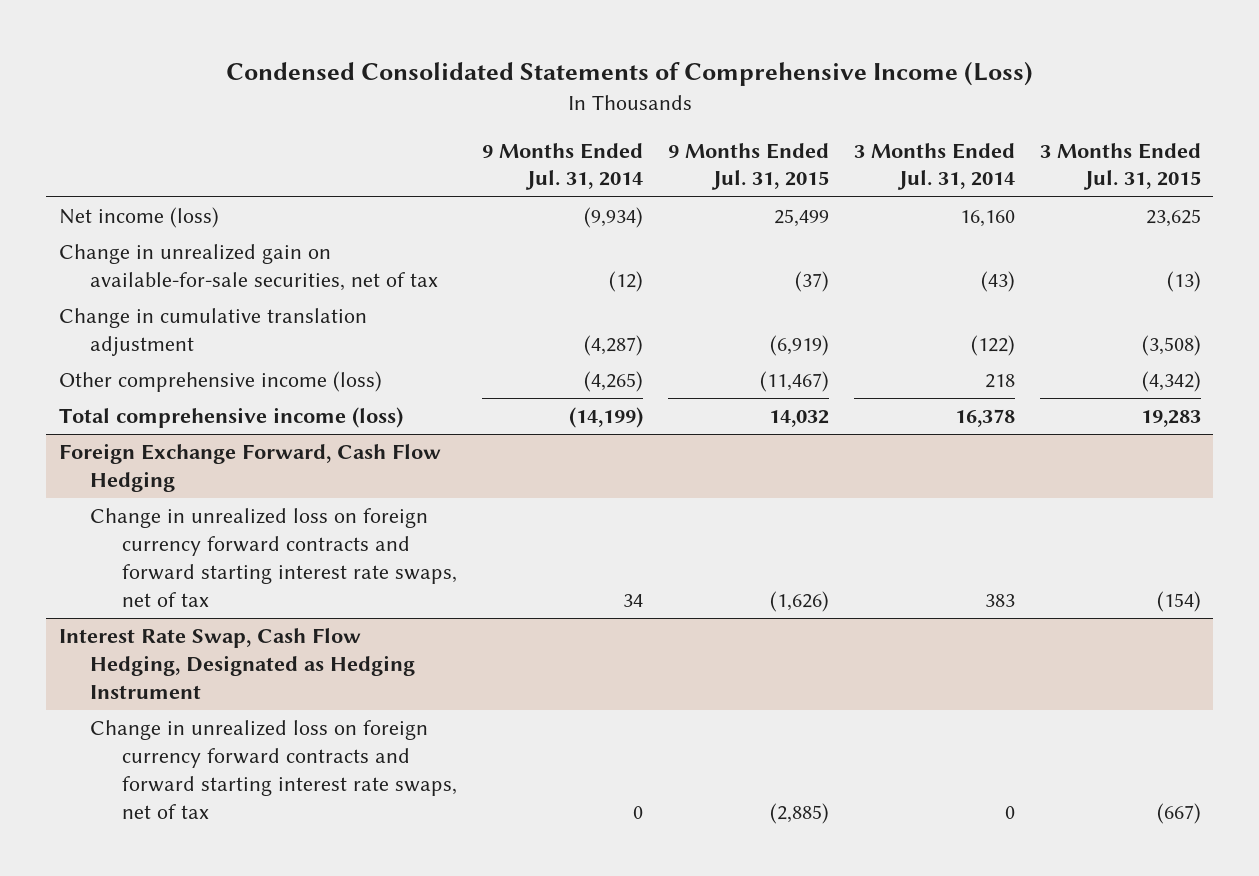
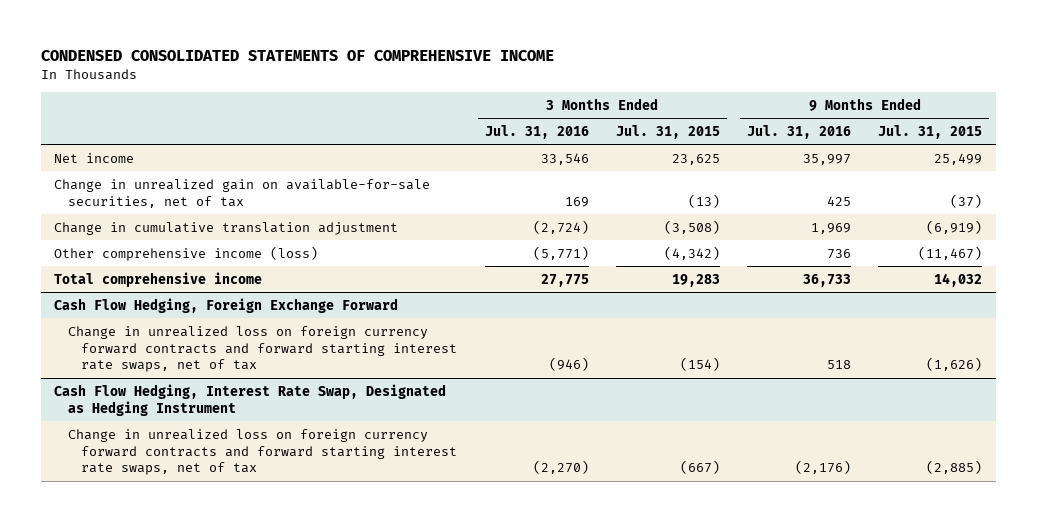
- Condensed Consolidated Statements of Comprehensive Income (Loss)
+ CONDENSED CONSOLIDATED STATEMENTS OF COMPREHENSIVE INCOME
- | 9 Months Ended Jul. 31, 2014 | 9 Months Ended Jul. 31, 2015 | 3 Months Ended Jul. 31, 2014 | 3 Months Ended Jul. 31, 2015
+ | 3 Months Ended Jul. 31, 2016 | 3 Months Ended Jul. 31, 2015 | 9 Months Ended Jul. 31, 2016 | 9 Months Ended Jul. 31, 2015
- Net income (loss) | (9,934) | 25,499 | 16,160 | 23,625
+ Net income | 33,546 | 23,625 | 35,997 | 25,499
- Total comprehensive income (loss) | (14,199) | 14,032 | 16,378 | 19,283
- Foreign Exchange Forward, Cash Flow Hedging
+ Total comprehensive income | 27,775 | 19,283 | 36,733 | 14,032
+ Cash Flow Hedging, Foreign Exchange Forward
- Interest Rate Swap, Cash Flow Hedging, Designated as Hedging Instrument
+ Cash Flow Hedging, Interest Rate Swap, Designated as Hedging Instrument

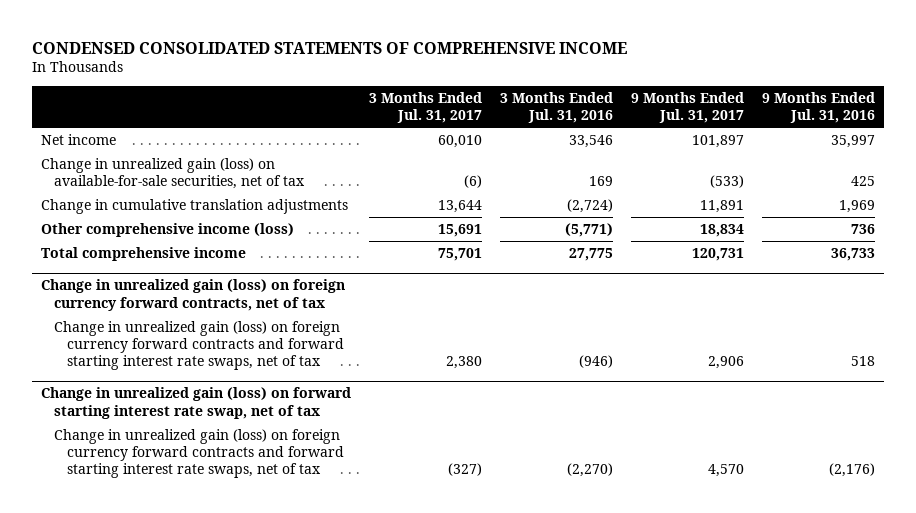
- | 3 Months Ended Jul. 31, 2016 | 3 Months Ended Jul. 31, 2015 | 9 Months Ended Jul. 31, 2016 | 9 Months Ended Jul. 31, 2015
+ | 3 Months Ended Jul. 31, 2017 | 3 Months Ended Jul. 31, 2016 | 9 Months Ended Jul. 31, 2017 | 9 Months Ended Jul. 31, 2016
- Change in unrealized gain on available-for-sale securities, net of tax | 169 | (13) | 425 | (37)
- Change in cumulative translation adjustment | (2,724) | (3,508) | 1,969 | (6,919)
+ Change in unrealized gain (loss) on available-for-sale securities, net of tax | (6) | 169 | (533) | 425
+ Change in cumulative translation adjustments | 13,644 | (2,724) | 11,891 | 1,969
- Cash Flow Hedging, Foreign Exchange Forward
- Change in unrealized loss on foreign currency forward contracts and forward starting interest rate swaps, net of tax | (946) | (154) | 518 | (1,626)
- Cash Flow Hedging, Interest Rate Swap, Designated as Hedging Instrument
- Change in unrealized loss on foreign currency forward contracts and forward starting interest rate swaps, net of tax | (2,270) | (667) | (2,176) | (2,885)
+ Change in unrealized gain (loss) on foreign currency forward contracts, net of tax
+ Change in unrealized gain (loss) on foreign currency forward contracts and forward starting interest rate swaps, net of tax | 2,380 | (946) | 2,906 | 518
+ Change in unrealized gain (loss) on forward starting interest rate swap, net of tax
+ Change in unrealized gain (loss) on foreign currency forward contracts and forward starting interest rate swaps, net of tax | (327) | (2,270) | 4,570 | (2,176)

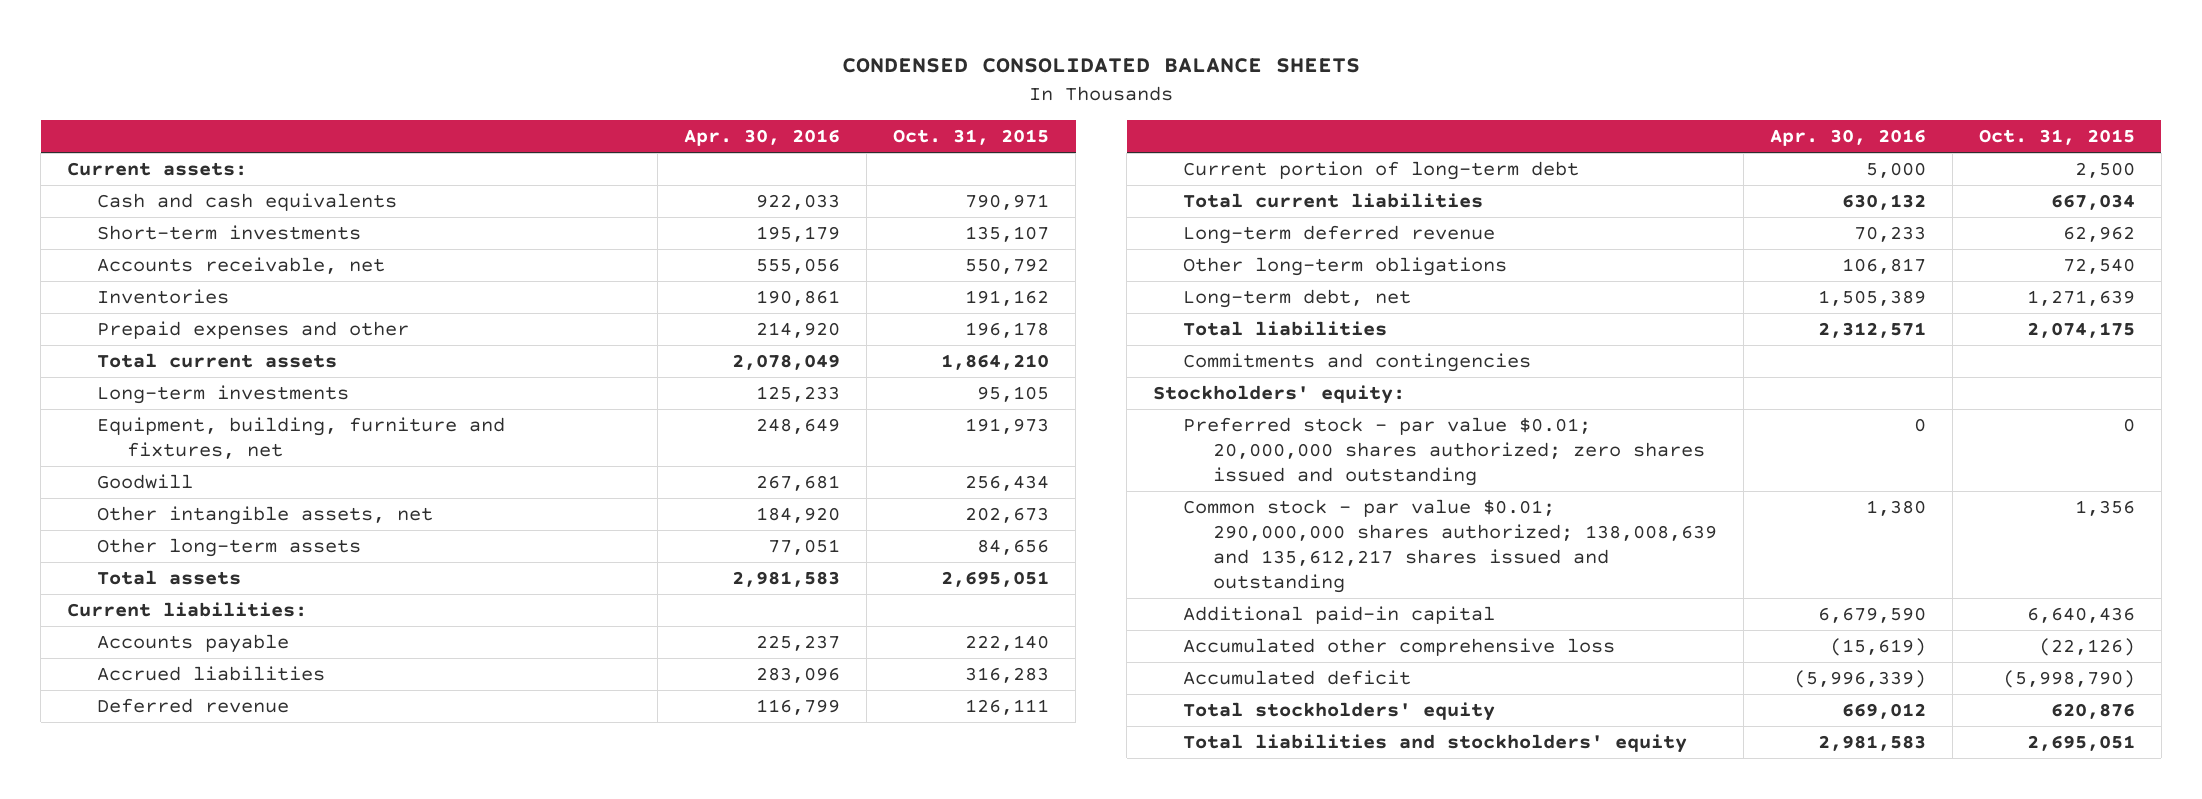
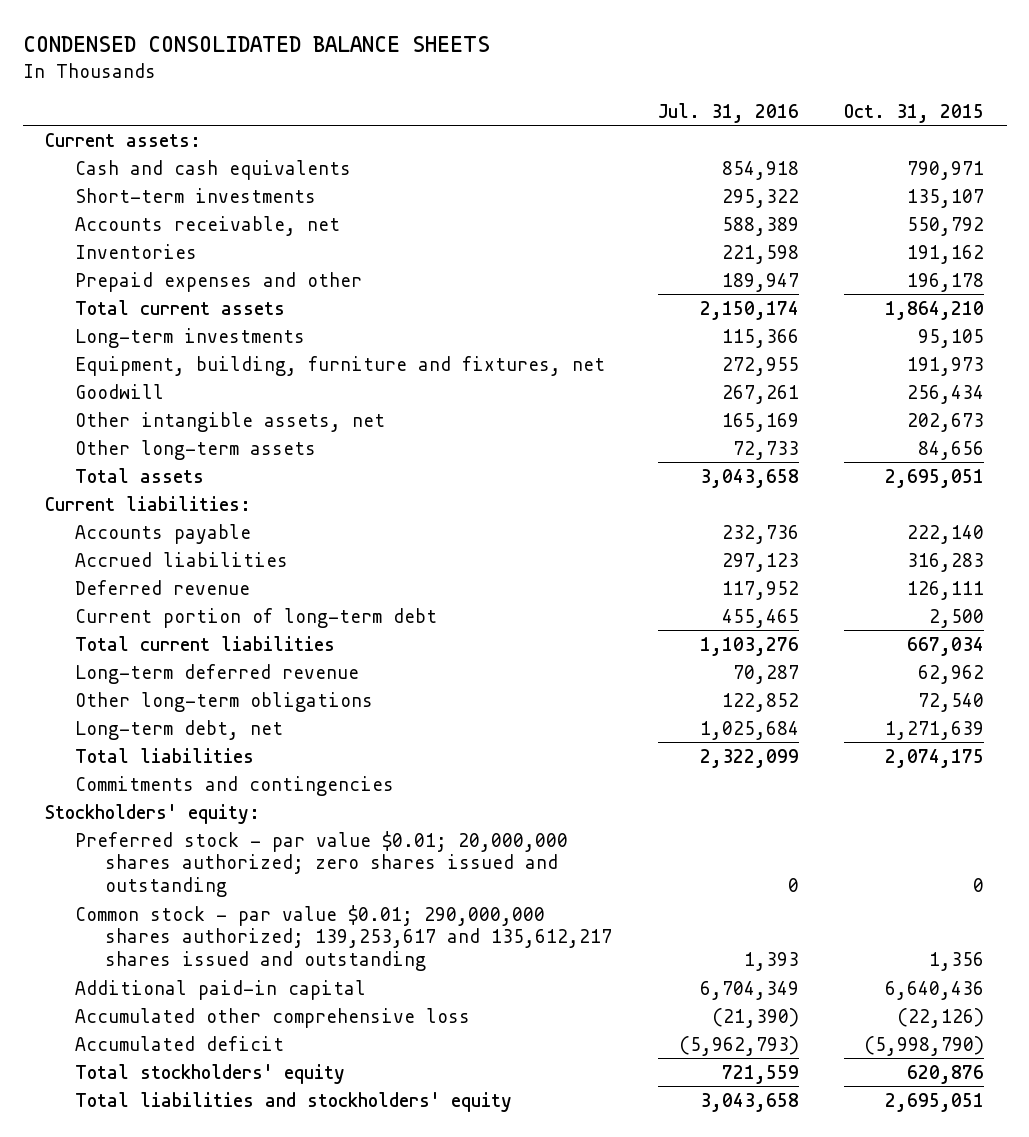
- | Apr. 30, 2016 | Oct. 31, 2015
+ | Jul. 31, 2016 | Oct. 31, 2015
- Common stock - par value $0.01; 290,000,000 shares authorized; 138,008,639 and 135,612,217 shares issued and outstanding | 1,380 | 1,356
+ Common stock - par value $0.01; 290,000,000 shares authorized; 139,253,617 and 135,612,217 shares issued and outstanding | 1,393 | 1,356

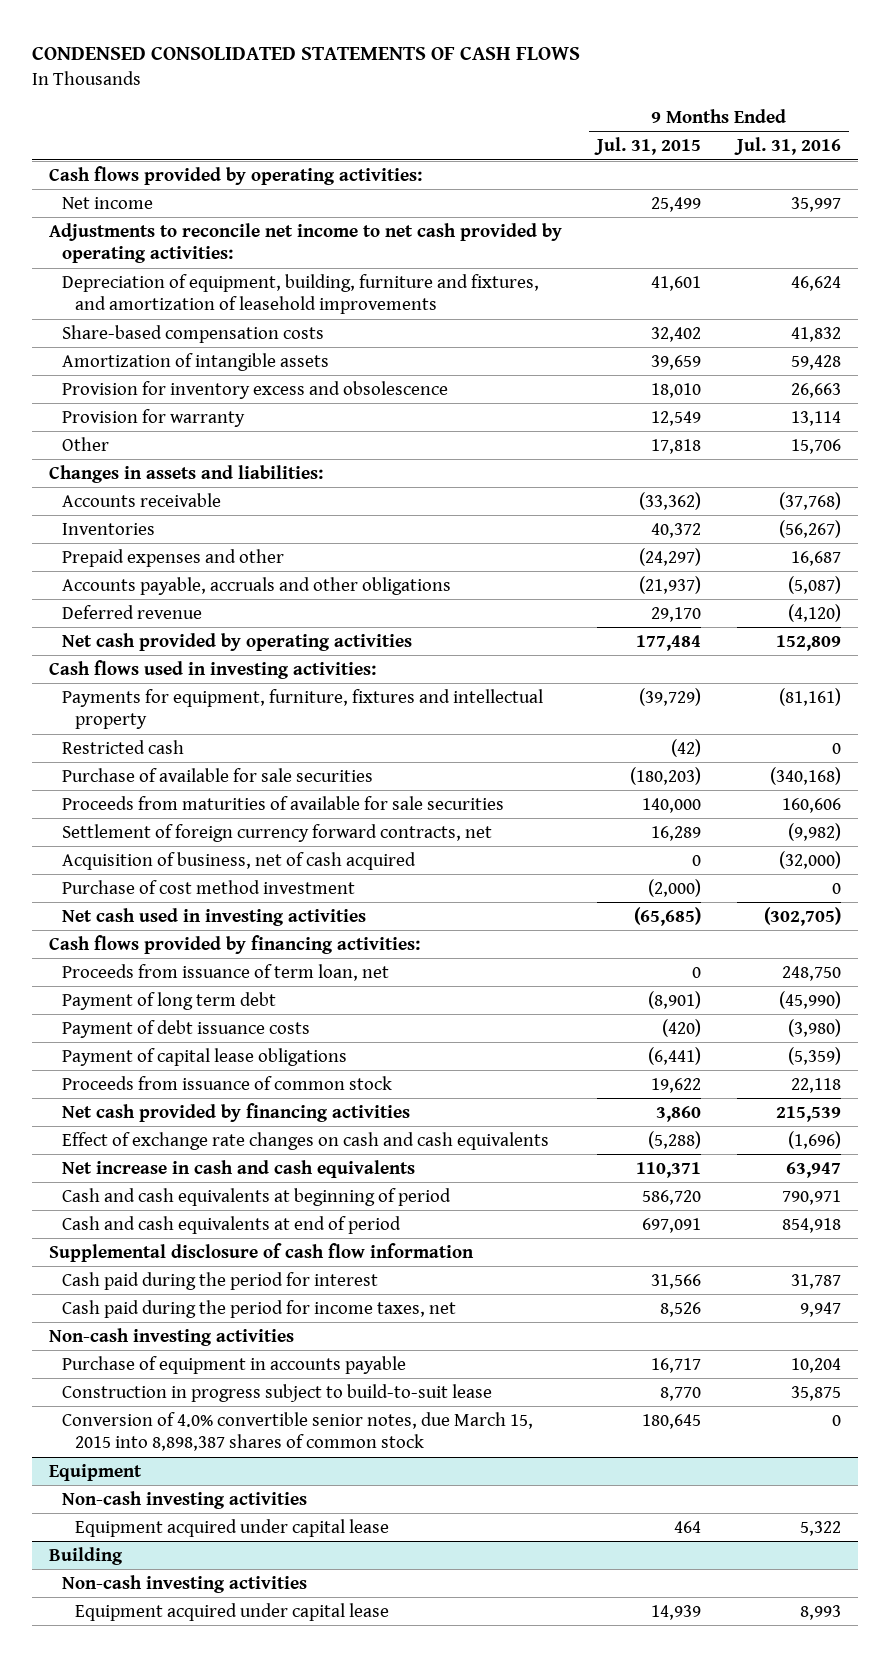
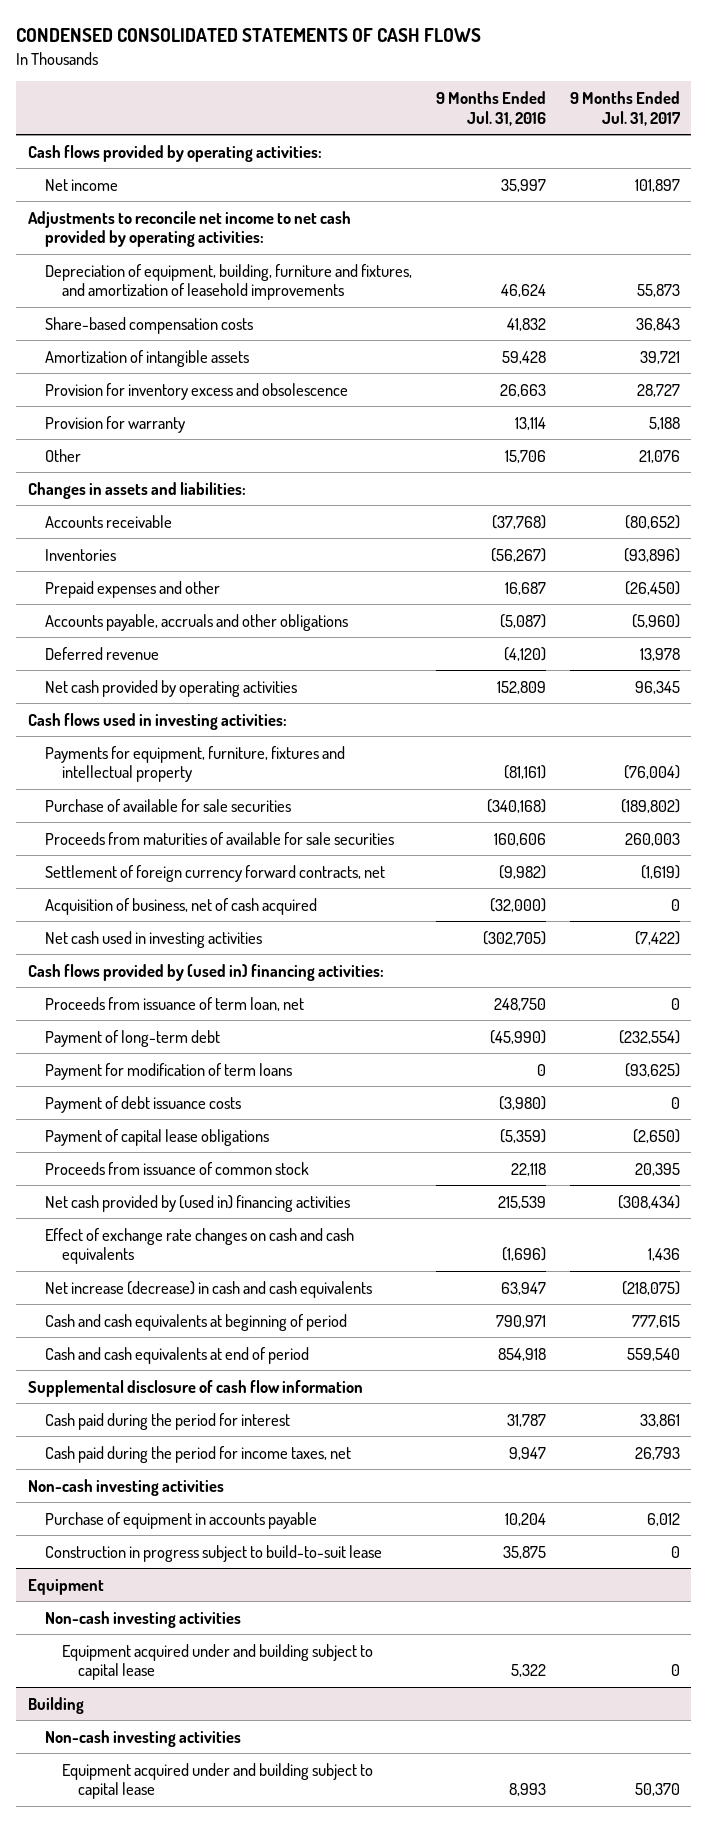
- | 9 Months Ended Jul. 31, 2015 | 9 Months Ended Jul. 31, 2016
+ | 9 Months Ended Jul. 31, 2016 | 9 Months Ended Jul. 31, 2017
- Restricted cash | (42) | 0
- Purchase of cost method investment | (2,000) | 0
- Cash flows provided by financing activities:
+ Cash flows provided by (used in) financing activities:
- Payment of long term debt | (8,901) | (45,990)
+ Payment of long-term debt | (45,990) | (232,554)
+ Payment for modification of term loans | 0 | (93,625)
- Net cash provided by financing activities | 3,860 | 215,539
+ Net cash provided by (used in) financing activities | 215,539 | (308,434)
- Net increase in cash and cash equivalents | 110,371 | 63,947
+ Net increase (decrease) in cash and cash equivalents | 63,947 | (218,075)
- Conversion of 4.0% convertible senior notes, due March 15, 2015 into 8,898,387 shares of common stock | 180,645 | 0
@ Equipment
- Equipment acquired under capital lease | 464 | 5,322
+ Equipment acquired under and building subject to capital lease | 5,322 | 0
@ Building
- Equipment acquired under capital lease | 14,939 | 8,993
+ Equipment acquired under and building subject to capital lease | 8,993 | 50,370

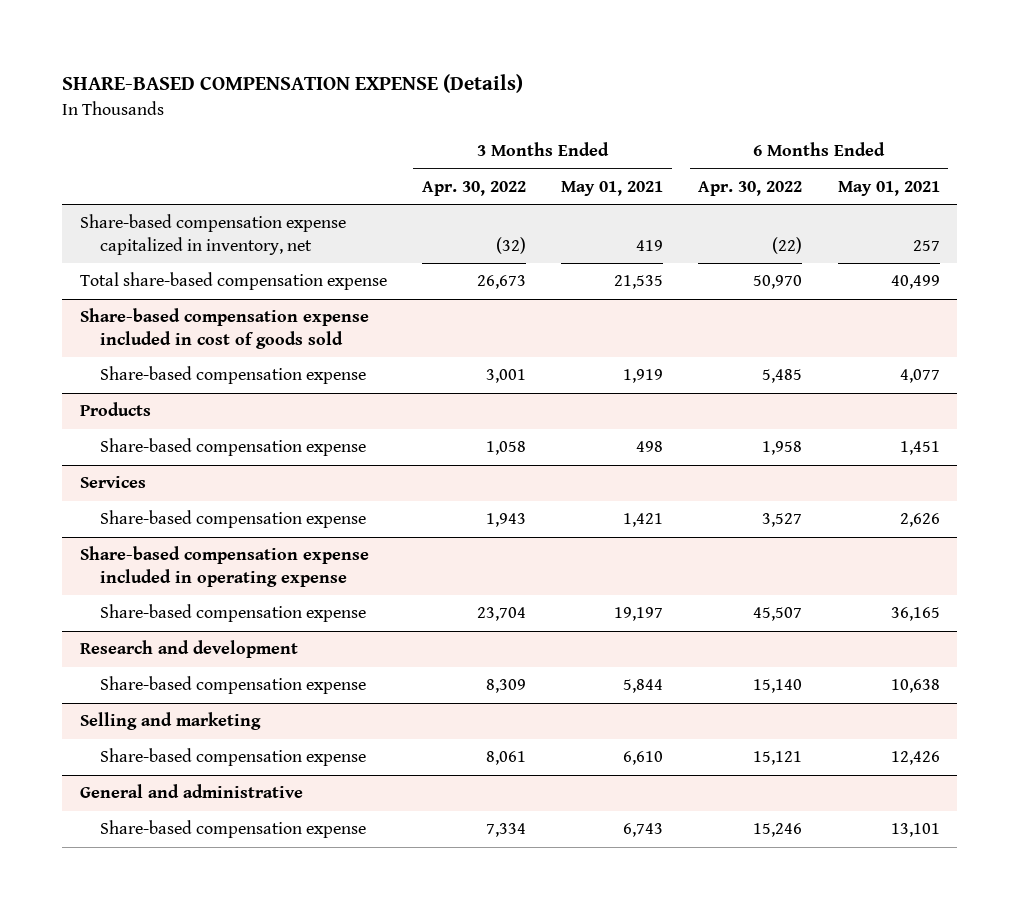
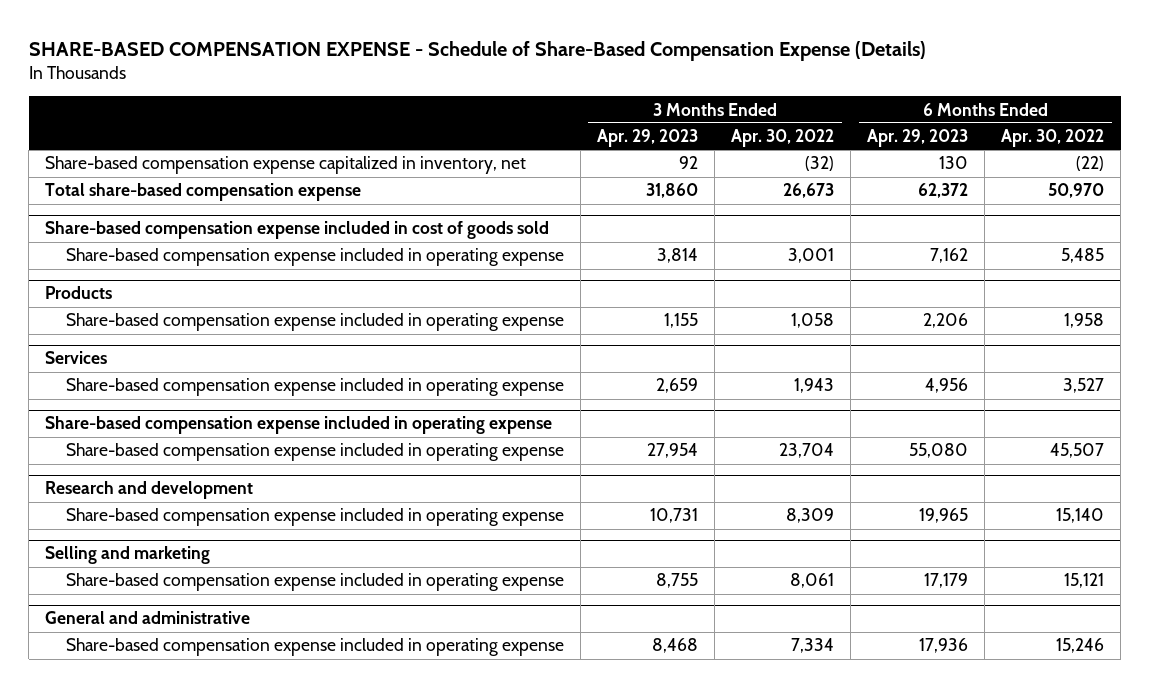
- SHARE-BASED COMPENSATION EXPENSE (Details)
+ SHARE-BASED COMPENSATION EXPENSE - Schedule of Share-Based Compensation Expense (Details)
- | 3 Months Ended Apr. 30, 2022 | 3 Months Ended May 01, 2021 | 6 Months Ended Apr. 30, 2022 | 6 Months Ended May 01, 2021
+ | 3 Months Ended Apr. 29, 2023 | 3 Months Ended Apr. 30, 2022 | 6 Months Ended Apr. 29, 2023 | 6 Months Ended Apr. 30, 2022
@ Share-based compensation expense included in cost of goods sold
- Share-based compensation expense | 3,001 | 1,919 | 5,485 | 4,077
+ Share-based compensation expense included in operating expense | 3,814 | 3,001 | 7,162 | 5,485
@ Products
- Share-based compensation expense | 1,058 | 498 | 1,958 | 1,451
+ Share-based compensation expense included in operating expense | 1,155 | 1,058 | 2,206 | 1,958
@ Services
- Share-based compensation expense | 1,943 | 1,421 | 3,527 | 2,626
+ Share-based compensation expense included in operating expense | 2,659 | 1,943 | 4,956 | 3,527
@ Share-based compensation expense included in operating expense
- Share-based compensation expense | 23,704 | 19,197 | 45,507 | 36,165
+ Share-based compensation expense included in operating expense | 27,954 | 23,704 | 55,080 | 45,507
@ Research and development
- Share-based compensation expense | 8,309 | 5,844 | 15,140 | 10,638
+ Share-based compensation expense included in operating expense | 10,731 | 8,309 | 19,965 | 15,140
@ Selling and marketing
- Share-based compensation expense | 8,061 | 6,610 | 15,121 | 12,426
+ Share-based compensation expense included in operating expense | 8,755 | 8,061 | 17,179 | 15,121
@ General and administrative
- Share-based compensation expense | 7,334 | 6,743 | 15,246 | 13,101
+ Share-based compensation expense included in operating expense | 8,468 | 7,334 | 17,936 | 15,246

